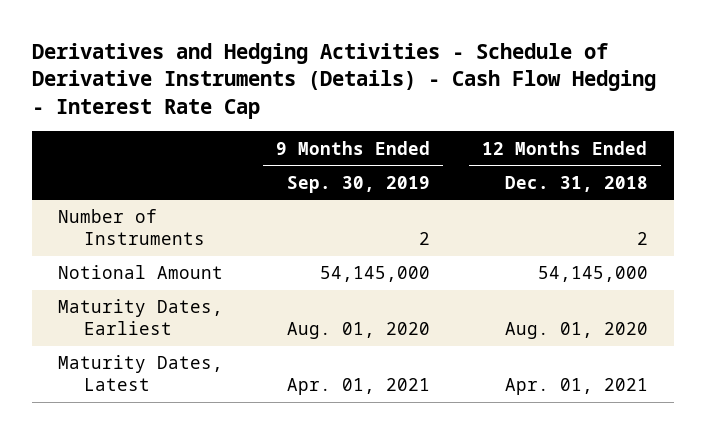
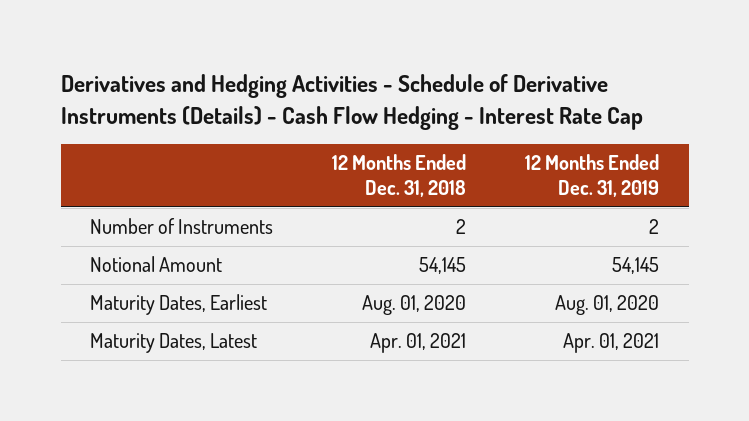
- | 9 Months Ended Sep. 30, 2019 | 12 Months Ended Dec. 31, 2018
+ | 12 Months Ended Dec. 31, 2018 | 12 Months Ended Dec. 31, 2019
- Notional Amount | 54,145,000 | 54,145,000
+ Notional Amount | 54,145 | 54,145

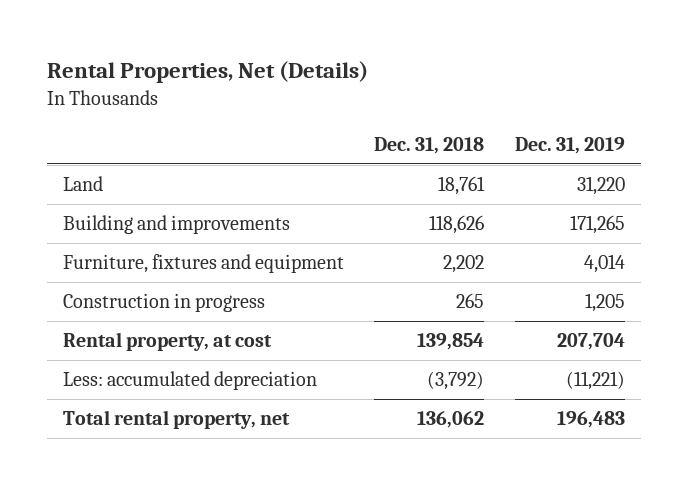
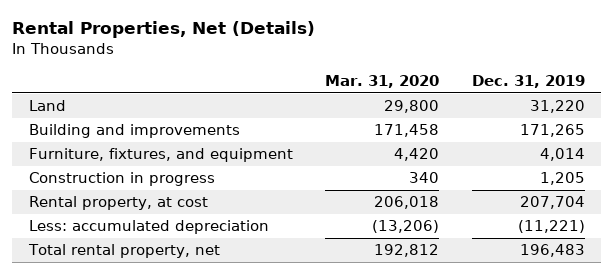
- | Dec. 31, 2018 | Dec. 31, 2019
+ | Mar. 31, 2020 | Dec. 31, 2019
- Furniture, fixtures and equipment | 2,202 | 4,014
+ Furniture, fixtures, and equipment | 4,420 | 4,014

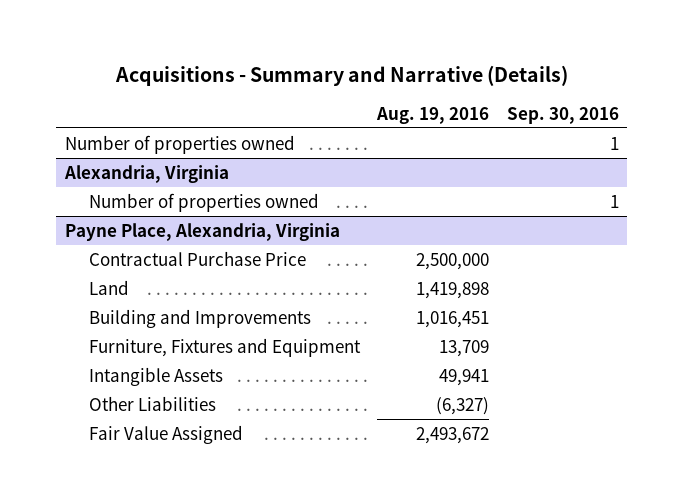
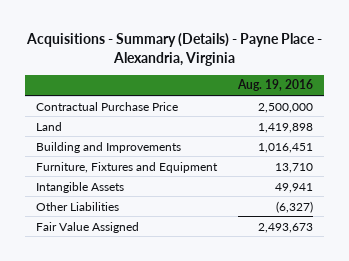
- Acquisitions - Summary and Narrative (Details)
+ Acquisitions - Summary (Details) - Payne Place - Alexandria, Virginia
- | Aug. 19, 2016 | Sep. 30, 2016
+ | Aug. 19, 2016
- Number of properties owned | | 1
- Alexandria, Virginia
- Number of properties owned | | 1
- Payne Place, Alexandria, Virginia
- Furniture, Fixtures and Equipment | 13,709 |
+ Furniture, Fixtures and Equipment | 13,710
- Fair Value Assigned | 2,493,672 |
+ Fair Value Assigned | 2,493,673

